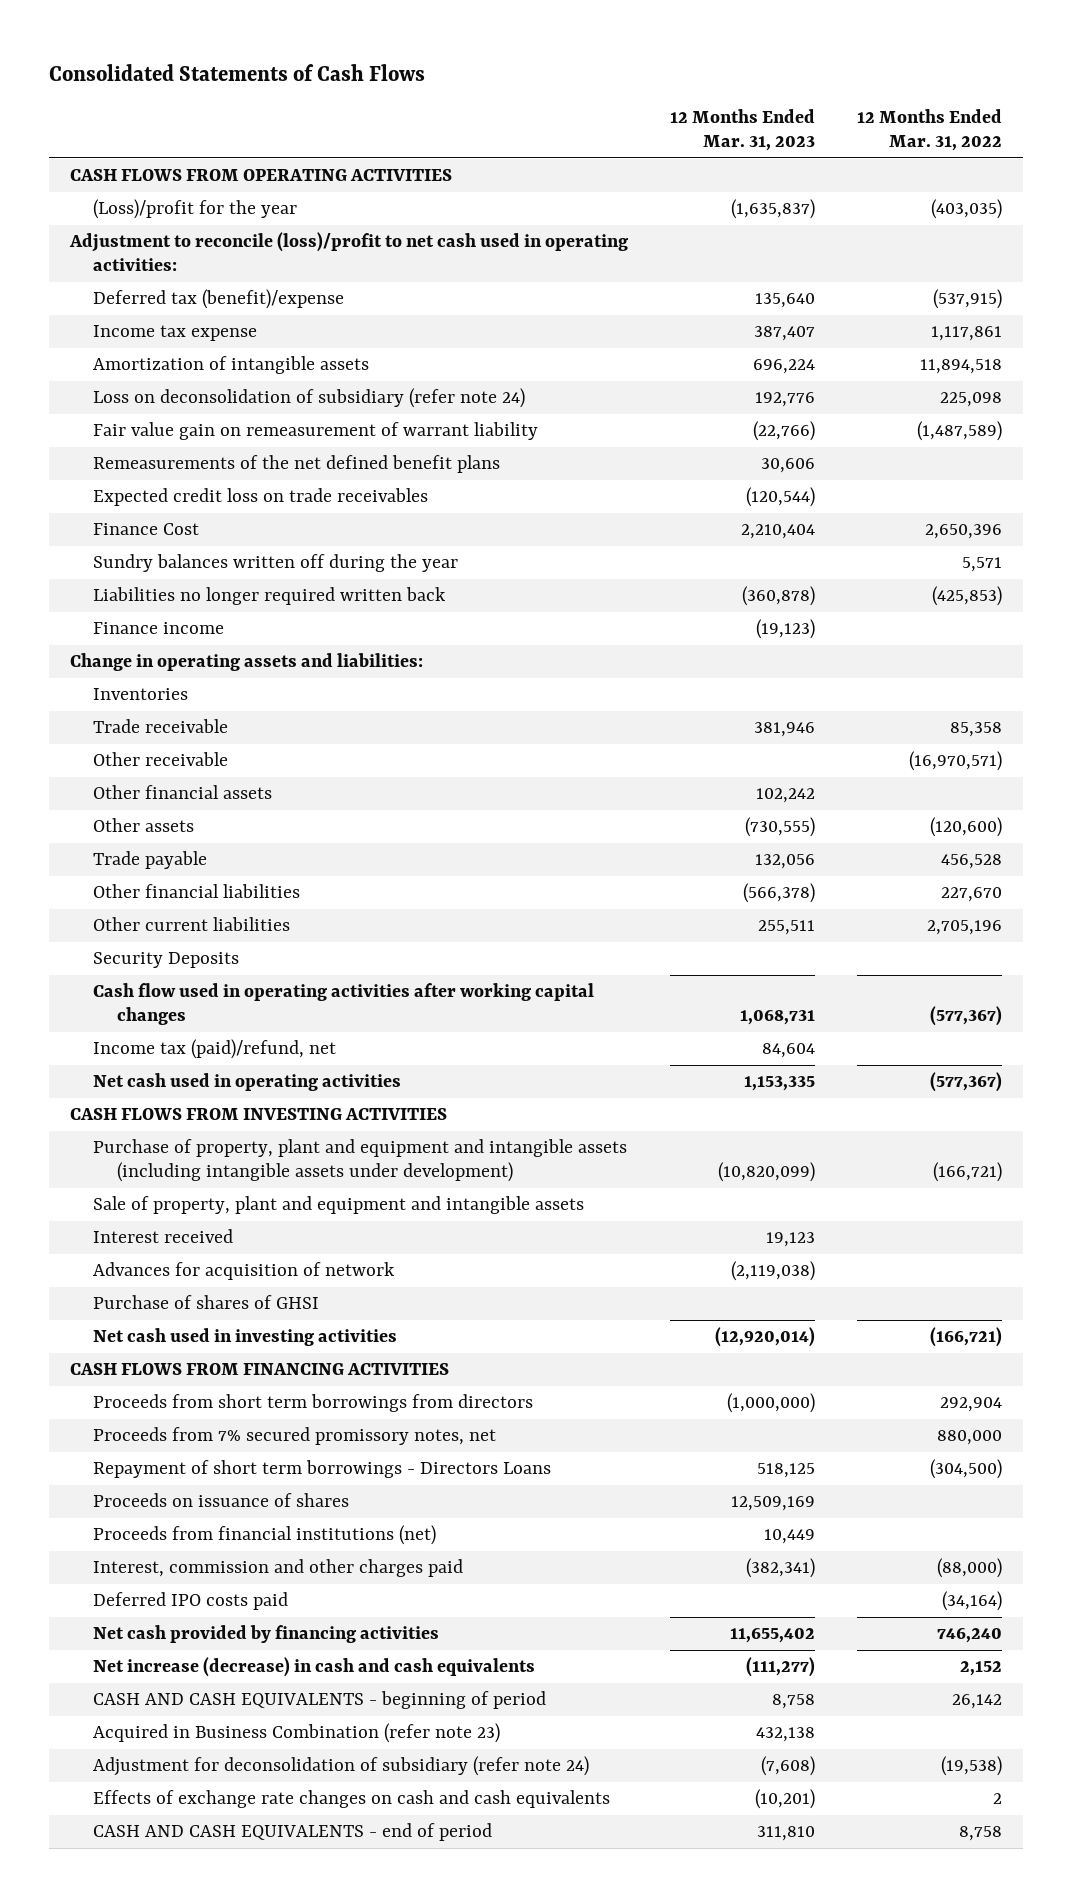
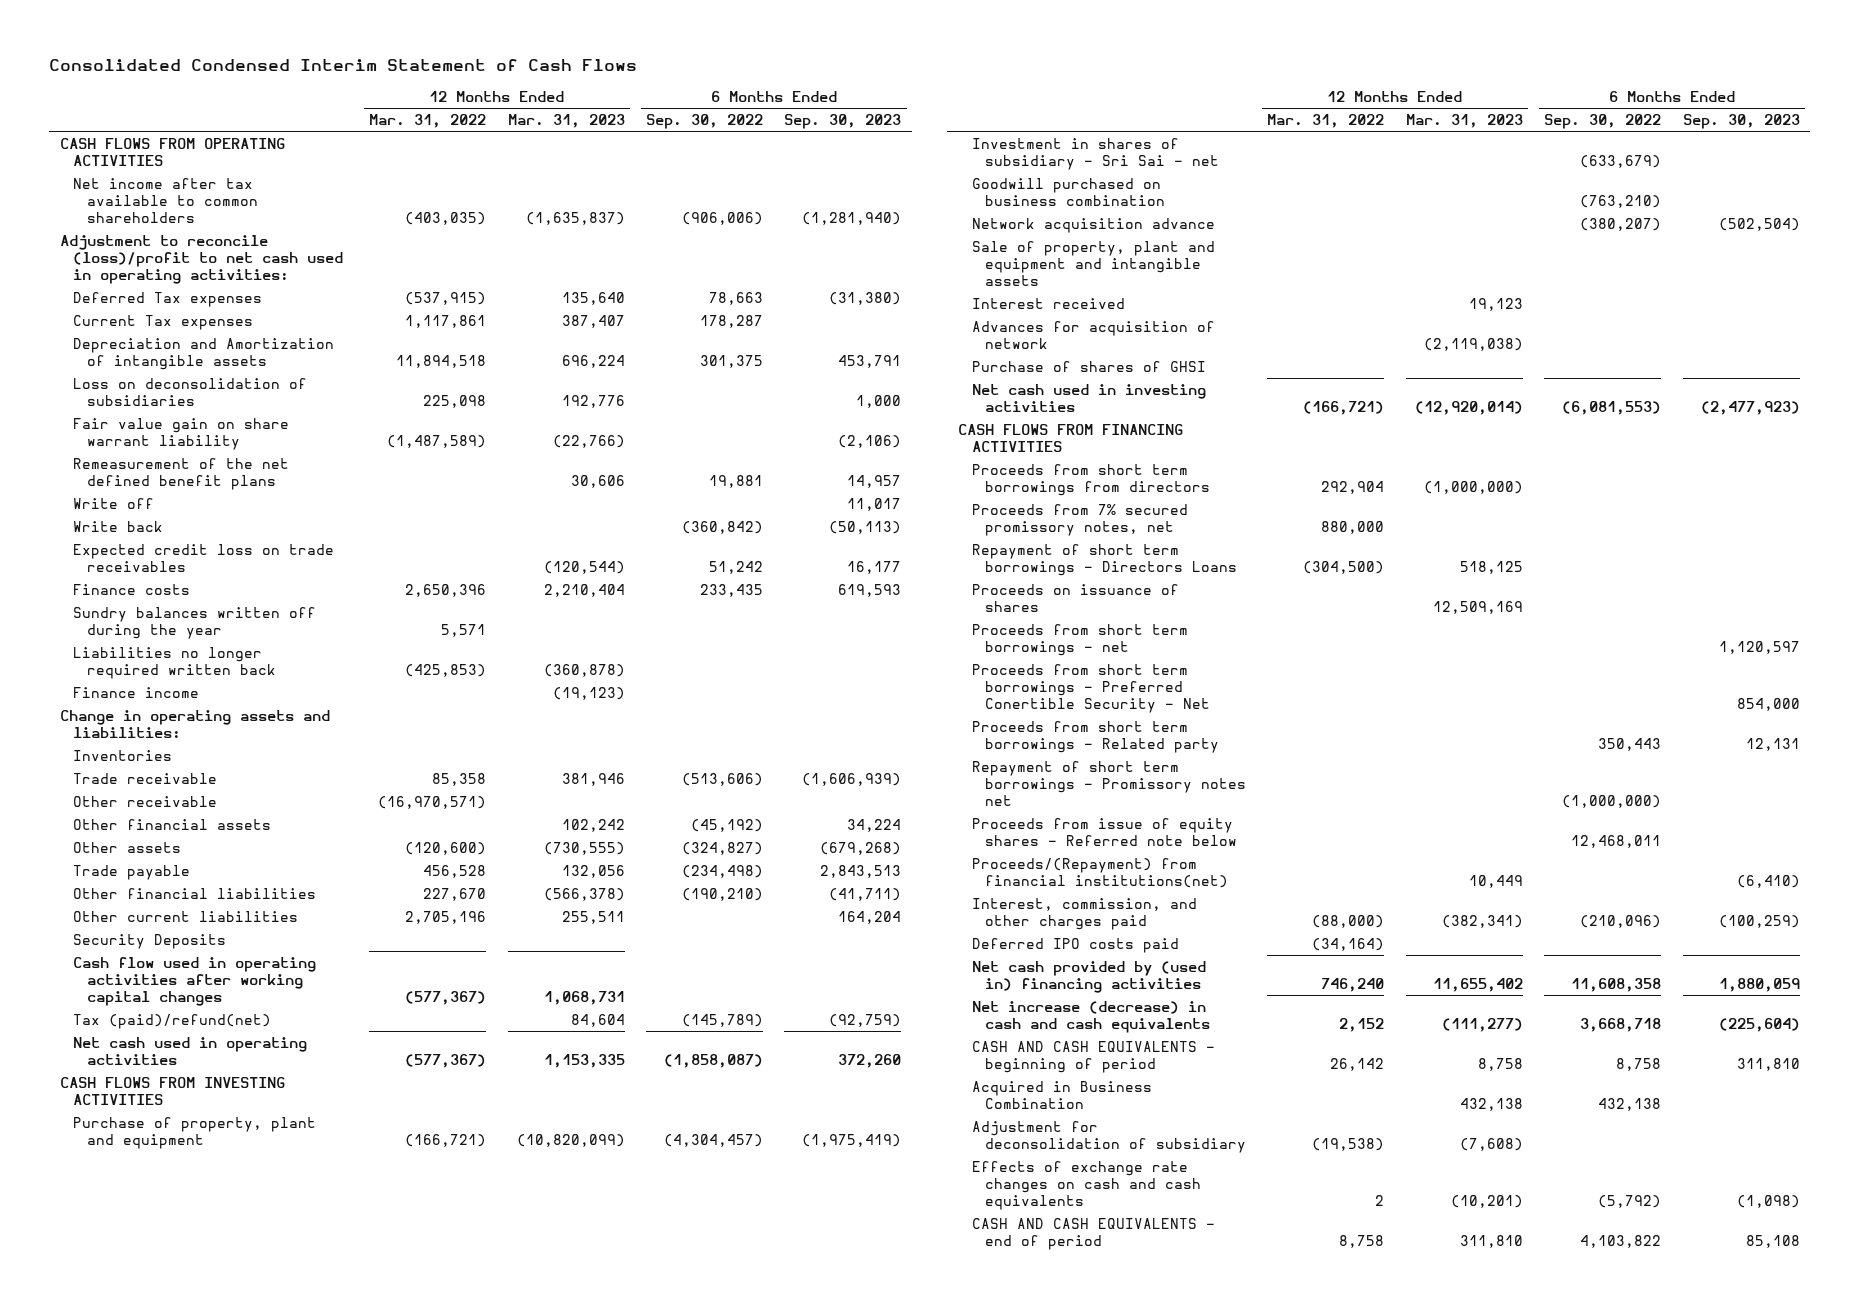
- Consolidated Statements of Cash Flows
+ Consolidated Condensed Interim Statement of Cash Flows
- | 12 Months Ended Mar. 31, 2023 | 12 Months Ended Mar. 31, 2022
+ | 12 Months Ended Mar. 31, 2022 | 12 Months Ended Mar. 31, 2023 | 6 Months Ended Sep. 30, 2022 | 6 Months Ended Sep. 30, 2023
- (Loss)/profit for the year | (1,635,837) | (403,035)
+ Net income after tax available to common shareholders | (403,035) | (1,635,837) | (906,006) | (1,281,940)
- Deferred tax (benefit)/expense | 135,640 | (537,915)
- Income tax expense | 387,407 | 1,117,861
- Amortization of intangible assets | 696,224 | 11,894,518
- Loss on deconsolidation of subsidiary (refer note 24) | 192,776 | 225,098
- Fair value gain on remeasurement of warrant liability | (22,766) | (1,487,589)
- Remeasurements of the net defined benefit plans | 30,606 |
+ Deferred Tax expenses | (537,915) | 135,640 | 78,663 | (31,380)
+ Current Tax expenses | 1,117,861 | 387,407 | 178,287 |
+ Depreciation and Amortization of intangible assets | 11,894,518 | 696,224 | 301,375 | 453,791
+ Loss on deconsolidation of subsidiaries | 225,098 | 192,776 | | 1,000
+ Fair value gain on share warrant liability | (1,487,589) | (22,766) | | (2,106)
+ Remeasurement of the net defined benefit plans | | 30,606 | 19,881 | 14,957
+ Write off | | | | 11,017
+ Write back | | | (360,842) | (50,113)
- Finance Cost | 2,210,404 | 2,650,396
+ Finance costs | 2,650,396 | 2,210,404 | 233,435 | 619,593
- Income tax (paid)/refund, net | 84,604 |
+ Tax (paid)/refund(net) | | 84,604 | (145,789) | (92,759)
- Purchase of property, plant and equipment and intangible assets (including intangible assets under development) | (10,820,099) | (166,721)
+ Purchase of property, plant and equipment | (166,721) | (10,820,099) | (4,304,457) | (1,975,419)
+ Investment in shares of subsidiary - Sri Sai - net | | | (633,679) |
+ Goodwill purchased on business combination | | | (763,210) |
+ Network acquisition advance | | | (380,207) | (502,504)
- Proceeds from financial institutions (net) | 10,449 |
- Interest, commission and other charges paid | (382,341) | (88,000)
+ Proceeds from short term borrowings - net | | | | 1,120,597
+ Proceeds from short term borrowings - Preferred Conertible Security - Net | | | | 854,000
+ Proceeds from short term borrowings - Related party | | | 350,443 | 12,131
+ Repayment of short term borrowings - Promissory notes net | | | (1,000,000) |
+ Proceeds from issue of equity shares - Referred note below | | | 12,468,011 |
+ Proceeds/(Repayment) from financial institutions(net) | | 10,449 | | (6,410)
+ Interest, commission, and other charges paid | (88,000) | (382,341) | (210,096) | (100,259)
- Net cash provided by financing activities | 11,655,402 | 746,240
+ Net cash provided by (used in) financing activities | 746,240 | 11,655,402 | 11,608,358 | 1,880,059
- Acquired in Business Combination (refer note 23) | 432,138 |
- Adjustment for deconsolidation of subsidiary (refer note 24) | (7,608) | (19,538)
+ Acquired in Business Combination | | 432,138 | 432,138 |
+ Adjustment for deconsolidation of subsidiary | (19,538) | (7,608) | |

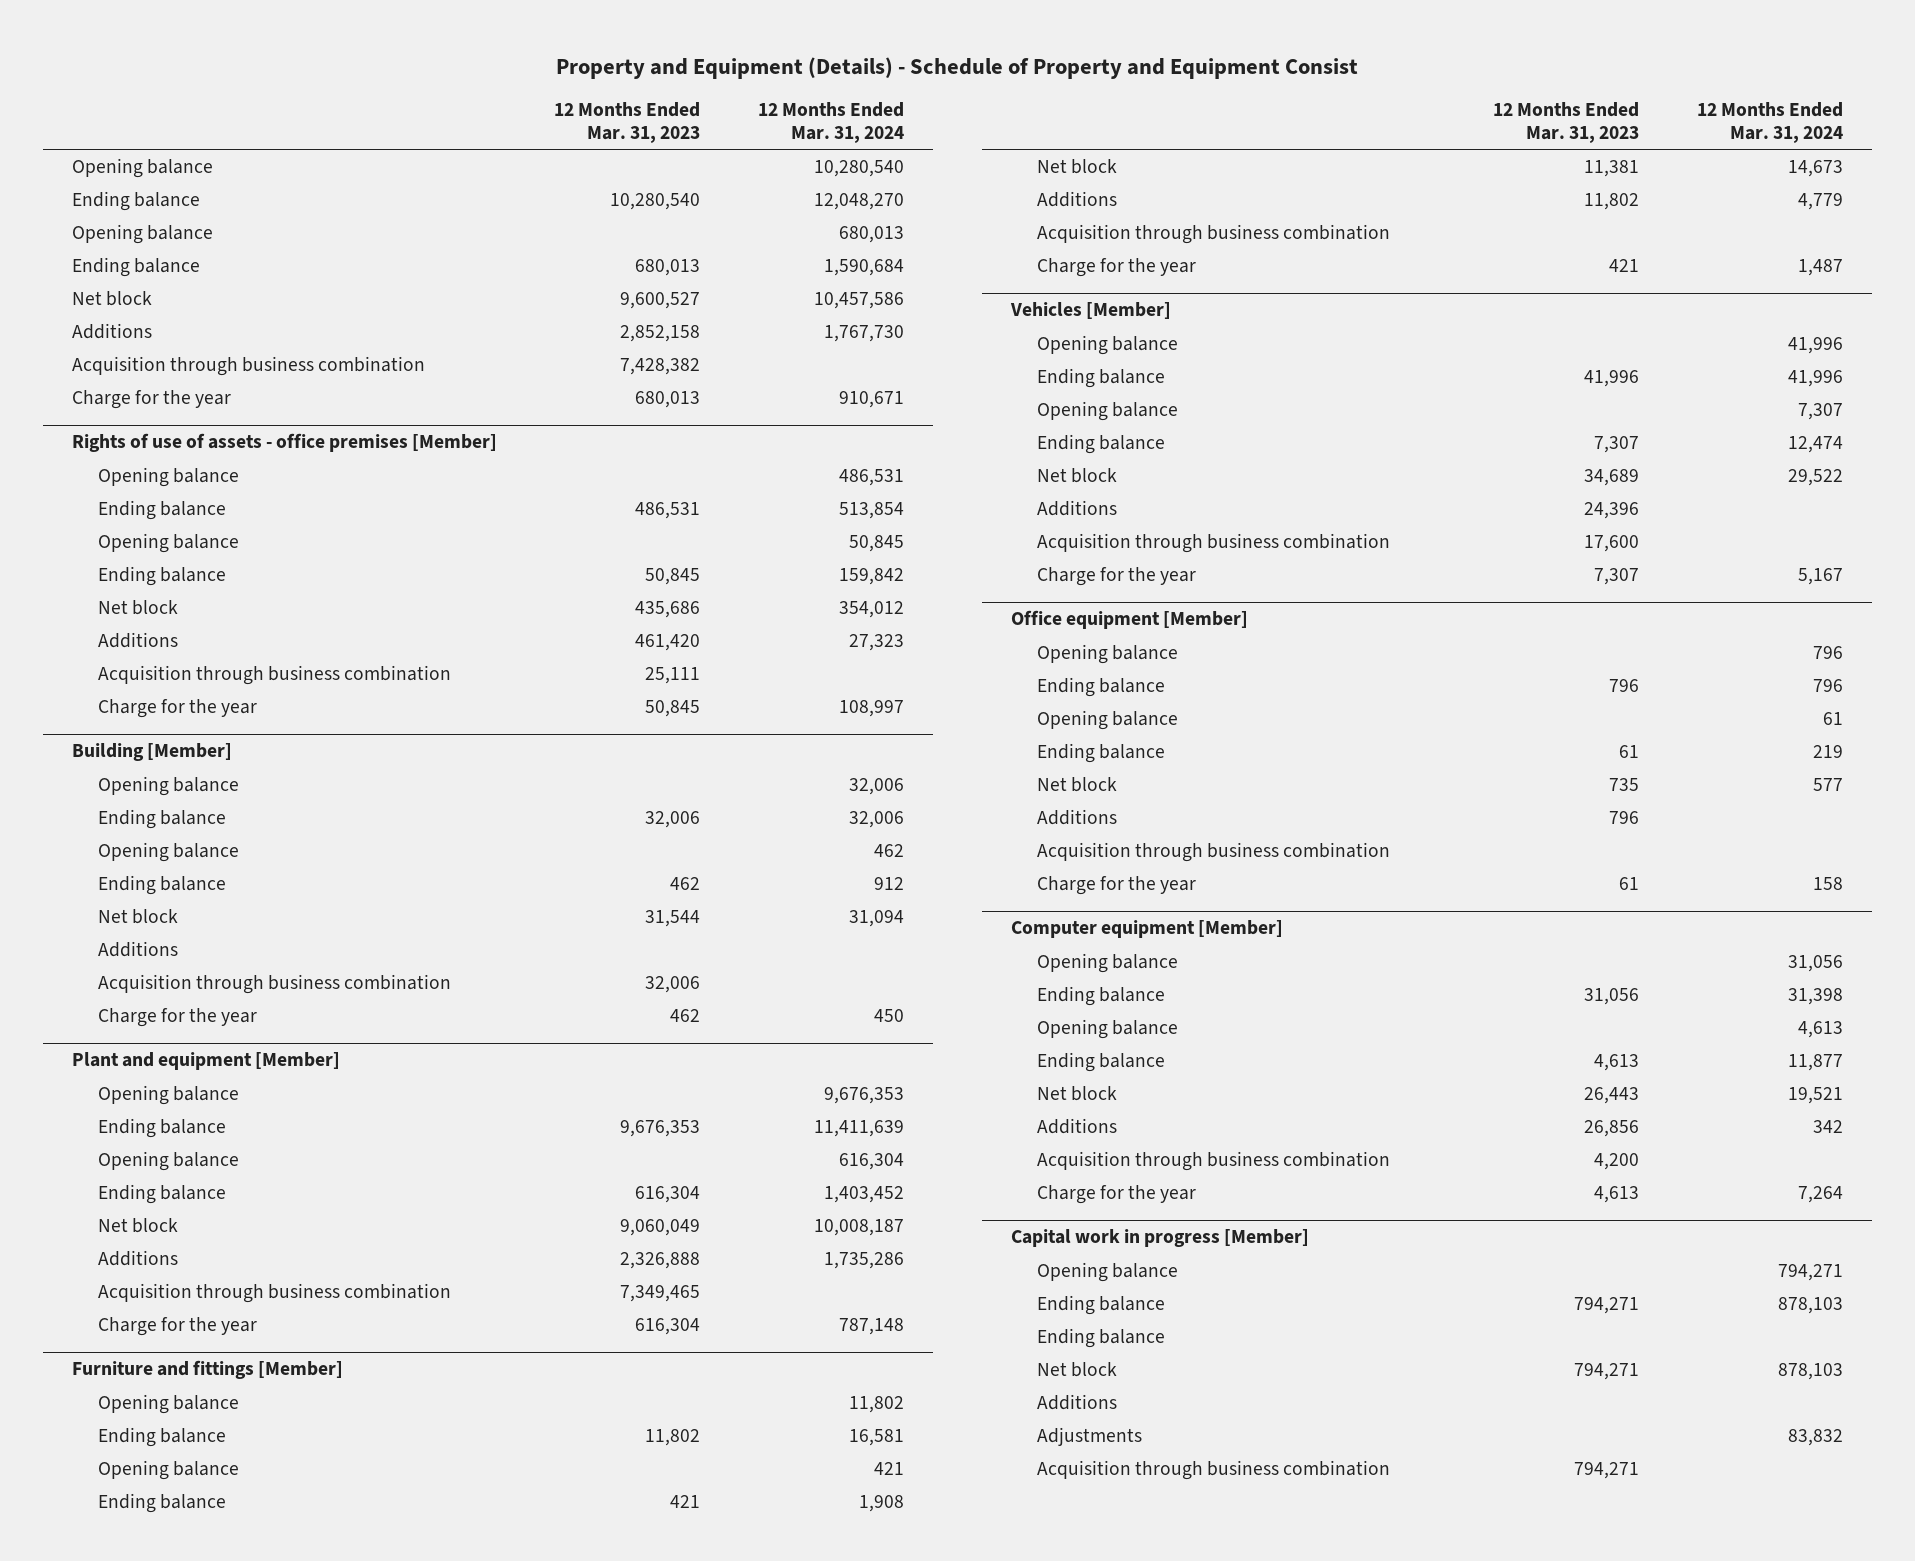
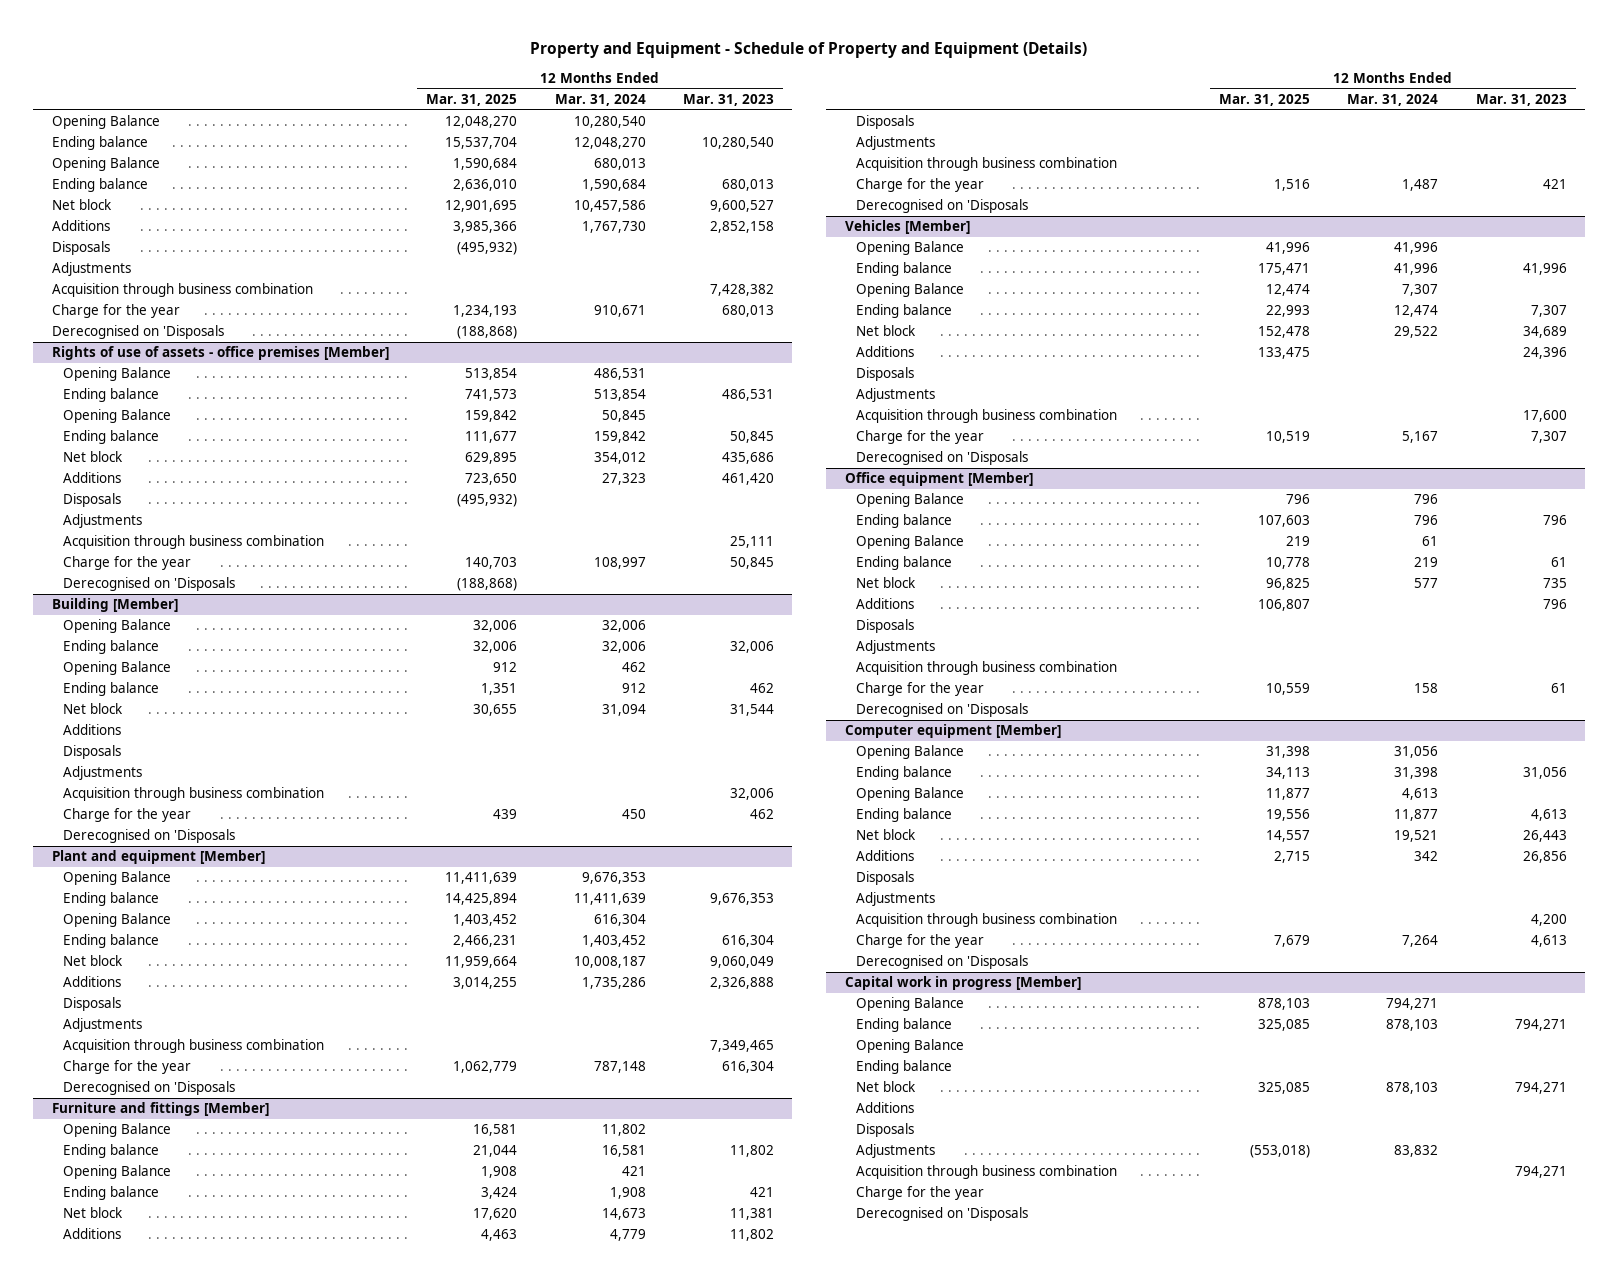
- Property and Equipment (Details) - Schedule of Property and Equipment Consist
+ Property and Equipment - Schedule of Property and Equipment (Details)
- | 12 Months Ended Mar. 31, 2023 | 12 Months Ended Mar. 31, 2024
+ | 12 Months Ended Mar. 31, 2025 | 12 Months Ended Mar. 31, 2024 | 12 Months Ended Mar. 31, 2023
- Opening balance | | 10,280,540
+ Opening Balance | 12,048,270 | 10,280,540 |
- Opening balance | | 680,013
+ Opening Balance | 1,590,684 | 680,013 |
+ Disposals | (495,932) | |
+ Adjustments
+ Derecognised on 'Disposals | (188,868) | |
@ Rights of use of assets - office premises [Member]
- Opening balance | | 486,531
+ Opening Balance | 513,854 | 486,531 |
- Opening balance | | 50,845
+ Opening Balance | 159,842 | 50,845 |
+ Disposals | (495,932) | |
+ Adjustments
+ Derecognised on 'Disposals | (188,868) | |
@ Building [Member]
- Opening balance | | 32,006
+ Opening Balance | 32,006 | 32,006 |
- Opening balance | | 462
+ Opening Balance | 912 | 462 |
+ Disposals
+ Adjustments
+ Derecognised on 'Disposals
@ Plant and equipment [Member]
- Opening balance | | 9,676,353
+ Opening Balance | 11,411,639 | 9,676,353 |
- Opening balance | | 616,304
+ Opening Balance | 1,403,452 | 616,304 |
+ Disposals
+ Adjustments
+ Derecognised on 'Disposals
@ Furniture and fittings [Member]
- Opening balance | | 11,802
+ Opening Balance | 16,581 | 11,802 |
- Opening balance | | 421
+ Opening Balance | 1,908 | 421 |
+ Disposals
+ Adjustments
+ Derecognised on 'Disposals
@ Vehicles [Member]
- Opening balance | | 41,996
+ Opening Balance | 41,996 | 41,996 |
- Opening balance | | 7,307
+ Opening Balance | 12,474 | 7,307 |
+ Disposals
+ Adjustments
+ Derecognised on 'Disposals
@ Office equipment [Member]
- Opening balance | | 796
+ Opening Balance | 796 | 796 |
- Opening balance | | 61
+ Opening Balance | 219 | 61 |
+ Disposals
+ Adjustments
+ Derecognised on 'Disposals
@ Computer equipment [Member]
- Opening balance | | 31,056
+ Opening Balance | 31,398 | 31,056 |
- Opening balance | | 4,613
+ Opening Balance | 11,877 | 4,613 |
+ Disposals
+ Adjustments
+ Derecognised on 'Disposals
@ Capital work in progress [Member]
- Opening balance | | 794,271
+ Opening Balance | 878,103 | 794,271 |
+ Opening Balance
+ Disposals
+ Charge for the year
+ Derecognised on 'Disposals

